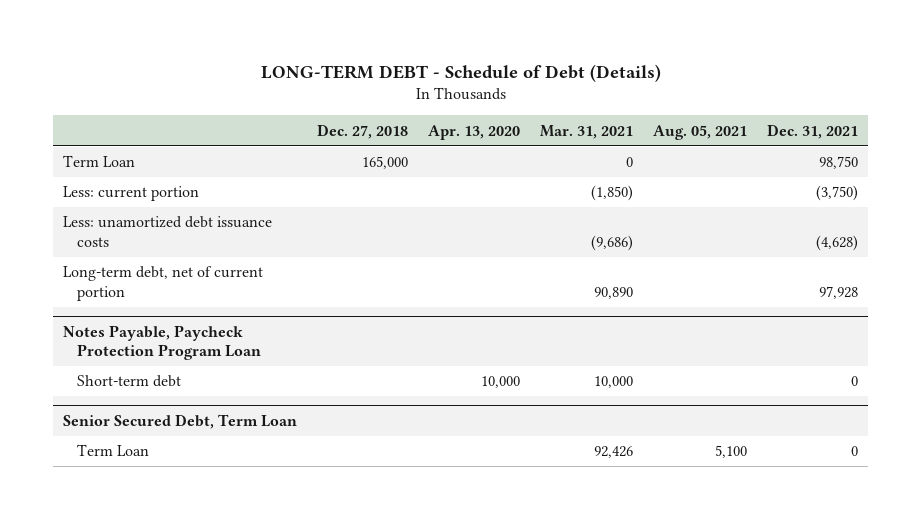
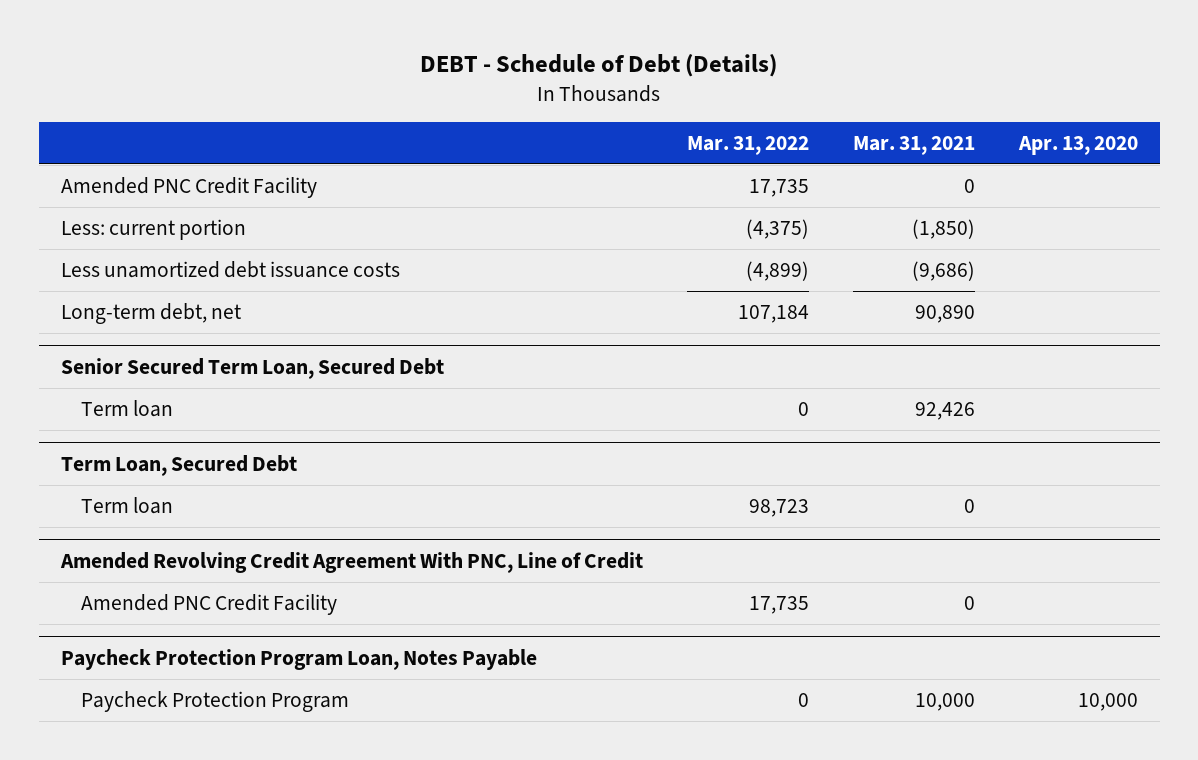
- LONG-TERM DEBT - Schedule of Debt (Details)
+ DEBT - Schedule of Debt (Details)
- | Dec. 27, 2018 | Apr. 13, 2020 | Mar. 31, 2021 | Aug. 05, 2021 | Dec. 31, 2021
+ | Mar. 31, 2022 | Mar. 31, 2021 | Apr. 13, 2020
- Term Loan | 165,000 | | 0 | | 98,750
+ Amended PNC Credit Facility | 17,735 | 0 |
- Less: unamortized debt issuance costs | | | (9,686) | | (4,628)
- Long-term debt, net of current portion | | | 90,890 | | 97,928
- Notes Payable, Paycheck Protection Program Loan
- Short-term debt | | 10,000 | 10,000 | | 0
- Senior Secured Debt, Term Loan
- Term Loan | | | 92,426 | 5,100 | 0
+ Less unamortized debt issuance costs | (4,899) | (9,686) |
+ Long-term debt, net | 107,184 | 90,890 |
+ Senior Secured Term Loan, Secured Debt
+ Term loan | 0 | 92,426 |
+ Term Loan, Secured Debt
+ Term loan | 98,723 | 0 |
+ Amended Revolving Credit Agreement With PNC, Line of Credit
+ Amended PNC Credit Facility | 17,735 | 0 |
+ Paycheck Protection Program Loan, Notes Payable
+ Paycheck Protection Program | 0 | 10,000 | 10,000

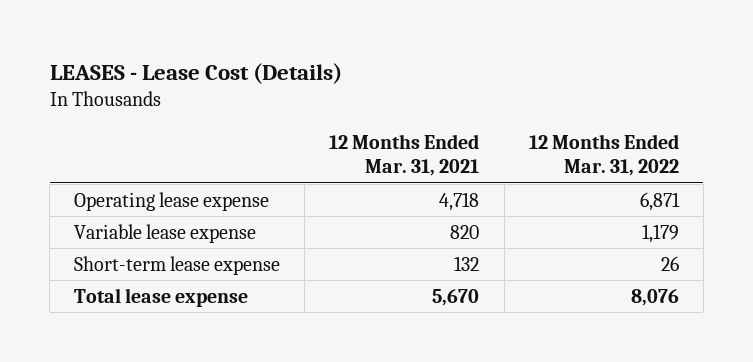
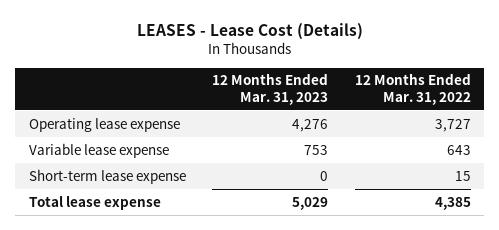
- | 12 Months Ended Mar. 31, 2021 | 12 Months Ended Mar. 31, 2022
+ | 12 Months Ended Mar. 31, 2023 | 12 Months Ended Mar. 31, 2022
- Operating lease expense | 4,718 | 6,871
- Variable lease expense | 820 | 1,179
- Short-term lease expense | 132 | 26
- Total lease expense | 5,670 | 8,076
+ Operating lease expense | 4,276 | 3,727
+ Variable lease expense | 753 | 643
+ Short-term lease expense | 0 | 15
+ Total lease expense | 5,029 | 4,385

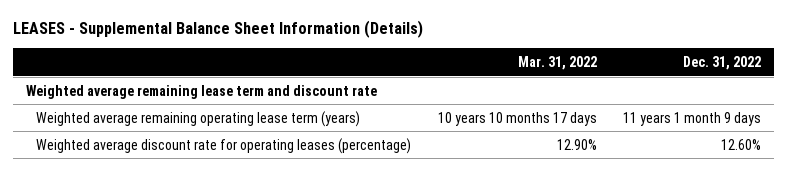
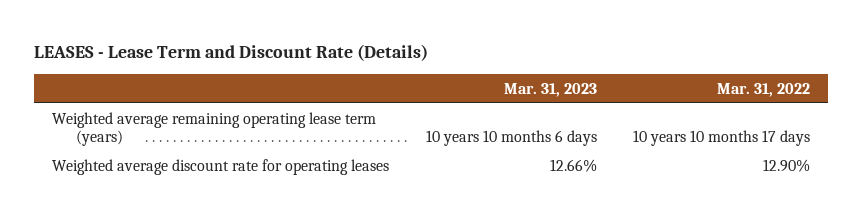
- LEASES - Supplemental Balance Sheet Information (Details)
+ LEASES - Lease Term and Discount Rate (Details)
- | Mar. 31, 2022 | Dec. 31, 2022
+ | Mar. 31, 2023 | Mar. 31, 2022
- Weighted average remaining lease term and discount rate
- Weighted average discount rate for operating leases (percentage) | 12.90% | 12.60%
+ Weighted average discount rate for operating leases | 12.66% | 12.90%

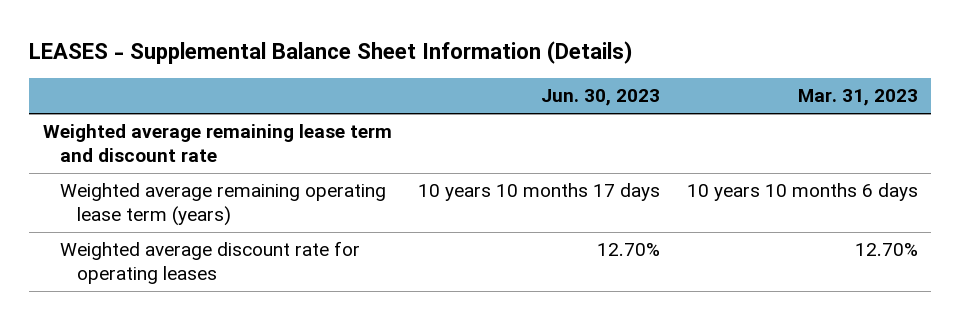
- LEASES - Lease Term and Discount Rate (Details)
+ LEASES - Supplemental Balance Sheet Information (Details)
- | Mar. 31, 2023 | Mar. 31, 2022
+ | Jun. 30, 2023 | Mar. 31, 2023
+ Weighted average remaining lease term and discount rate
- Weighted average discount rate for operating leases | 12.66% | 12.90%
+ Weighted average discount rate for operating leases | 12.70% | 12.70%

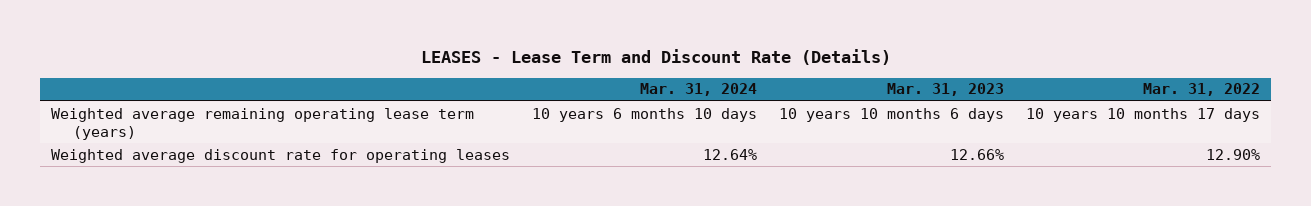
- LEASES - Supplemental Balance Sheet Information (Details)
+ LEASES - Lease Term and Discount Rate (Details)
- | Jun. 30, 2023 | Mar. 31, 2023
+ | Mar. 31, 2024 | Mar. 31, 2023 | Mar. 31, 2022
- Weighted average remaining lease term and discount rate
- Weighted average discount rate for operating leases | 12.70% | 12.70%
+ Weighted average discount rate for operating leases | 12.64% | 12.66% | 12.90%

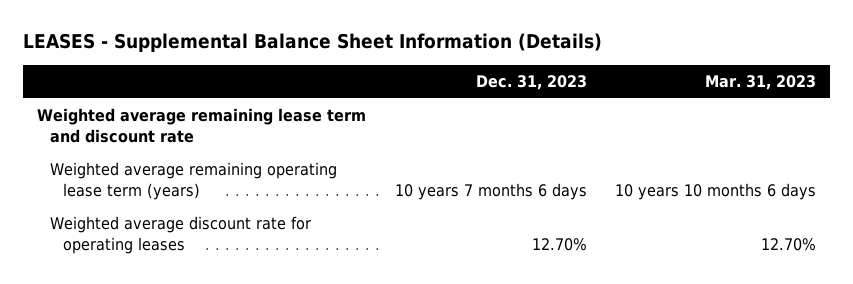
- LEASES - Lease Term and Discount Rate (Details)
+ LEASES - Supplemental Balance Sheet Information (Details)
- | Mar. 31, 2024 | Mar. 31, 2023 | Mar. 31, 2022
+ | Dec. 31, 2023 | Mar. 31, 2023
+ Weighted average remaining lease term and discount rate
- Weighted average discount rate for operating leases | 12.64% | 12.66% | 12.90%
+ Weighted average discount rate for operating leases | 12.70% | 12.70%

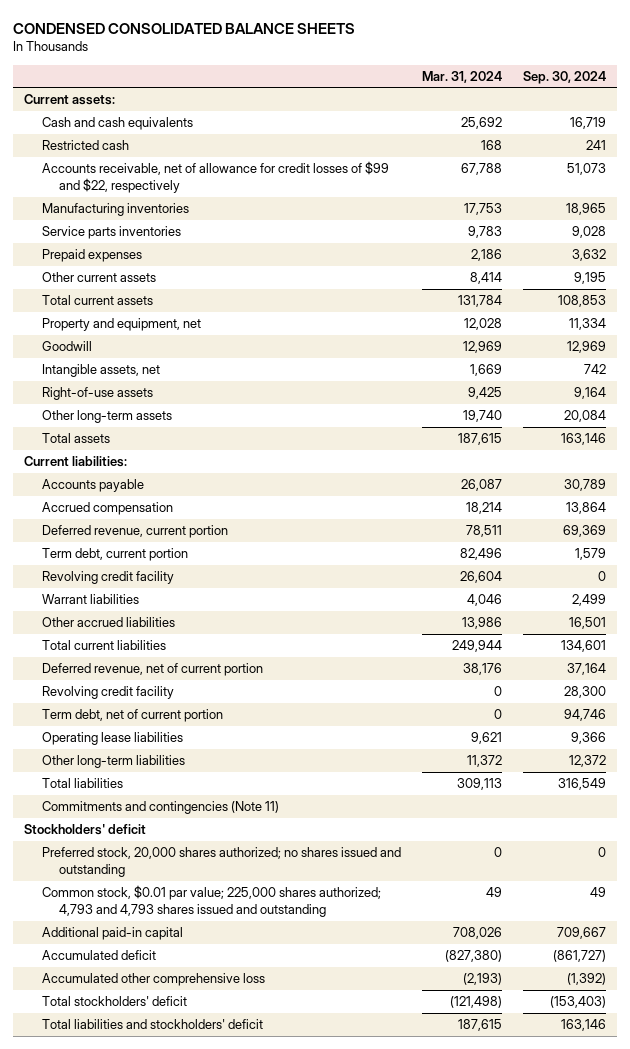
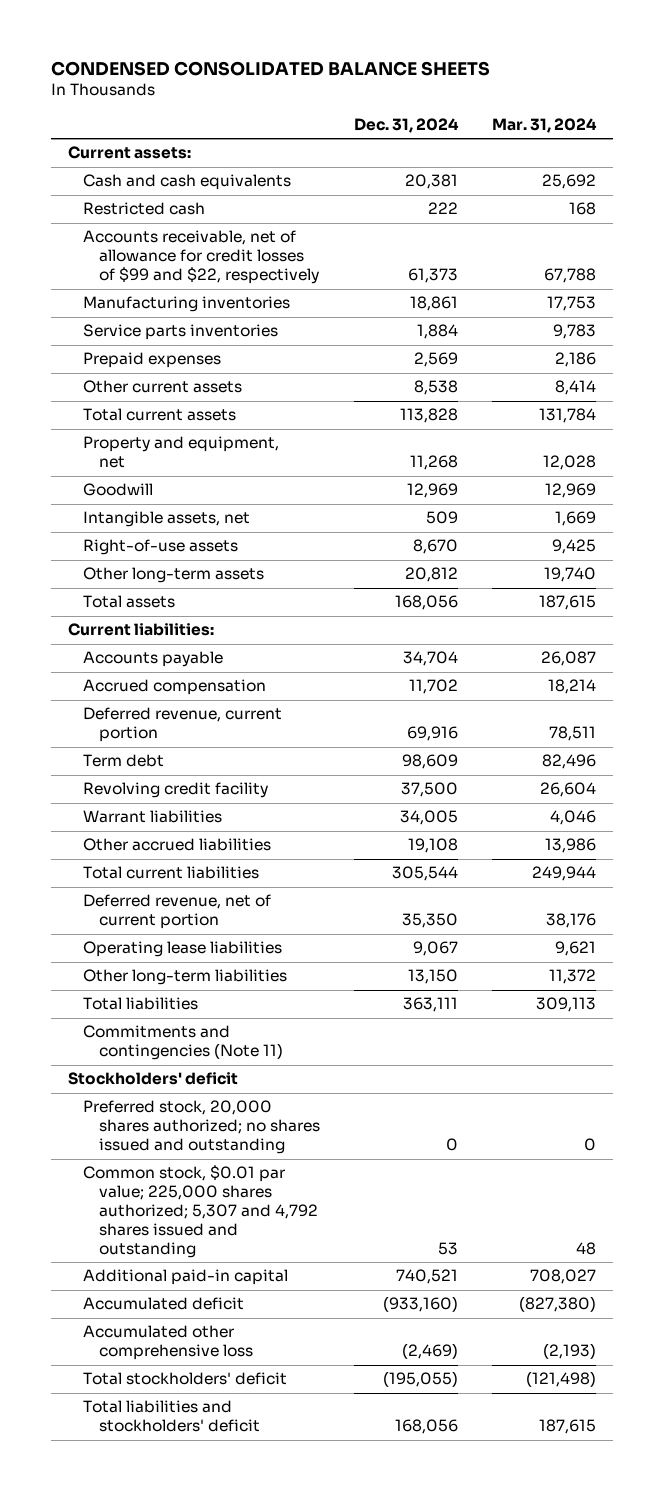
- | Mar. 31, 2024 | Sep. 30, 2024
+ | Dec. 31, 2024 | Mar. 31, 2024
- Term debt, current portion | 82,496 | 1,579
+ Term debt | 98,609 | 82,496
- Revolving credit facility | 0 | 28,300
- Term debt, net of current portion | 0 | 94,746
- Common stock, $0.01 par value; 225,000 shares authorized; 4,793 and 4,793 shares issued and outstanding | 49 | 49
- Additional paid-in capital | 708,026 | 709,667
+ Common stock, $0.01 par value; 225,000 shares authorized; 5,307 and 4,792 shares issued and outstanding | 53 | 48
+ Additional paid-in capital | 740,521 | 708,027

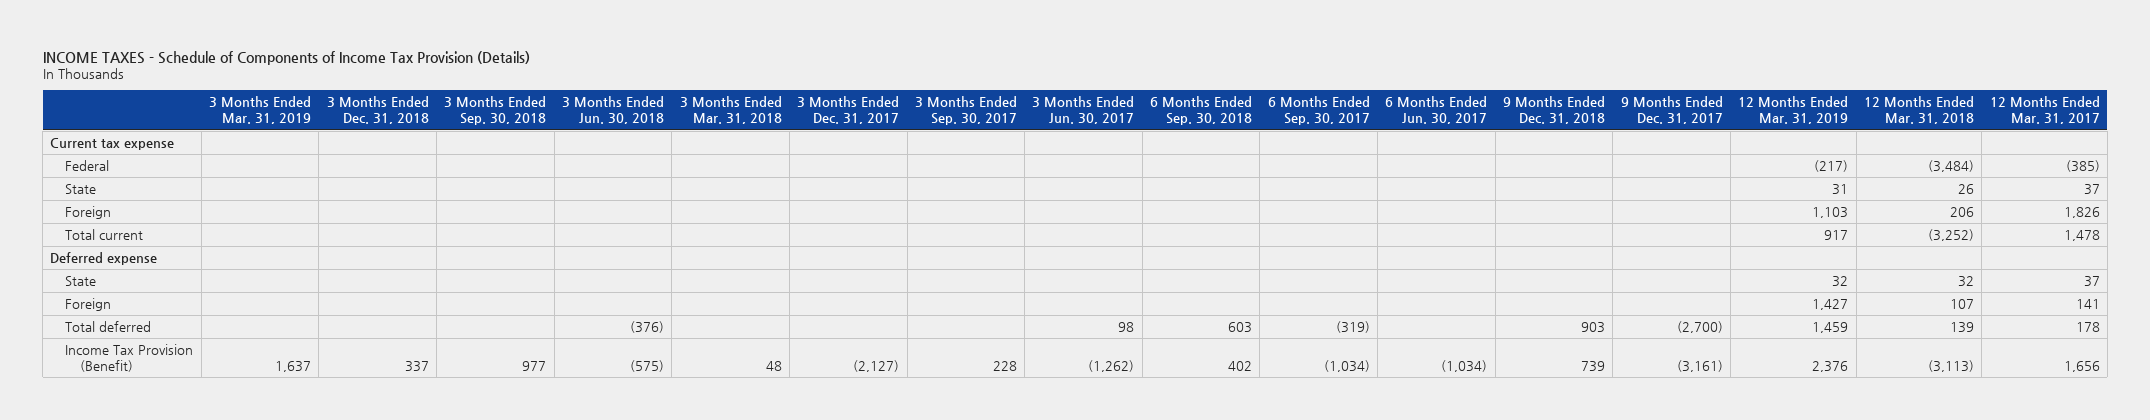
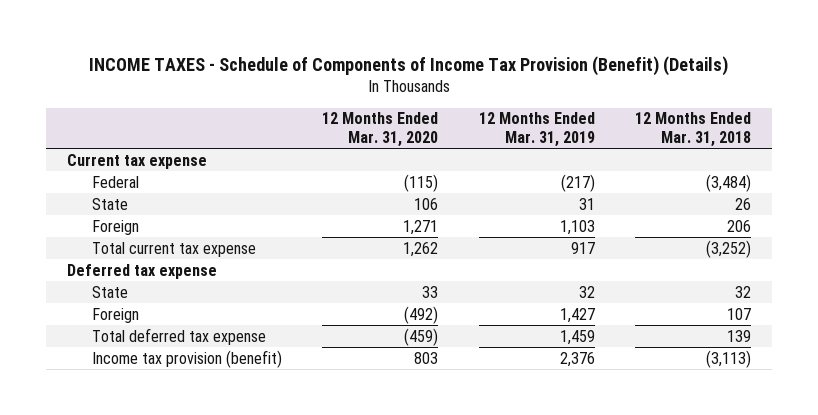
- INCOME TAXES - Schedule of Components of Income Tax Provision (Details)
+ INCOME TAXES - Schedule of Components of Income Tax Provision (Benefit) (Details)
- | 3 Months Ended Mar. 31, 2019 | 3 Months Ended Dec. 31, 2018 | 3 Months Ended Sep. 30, 2018 | 3 Months Ended Jun. 30, 2018 | 3 Months Ended Mar. 31, 2018 | 3 Months Ended Dec. 31, 2017 | 3 Months Ended Sep. 30, 2017 | 3 Months Ended Jun. 30, 2017 | 6 Months Ended Sep. 30, 2018 | 6 Months Ended Sep. 30, 2017 | 6 Months Ended Jun. 30, 2017 | 9 Months Ended Dec. 31, 2018 | 9 Months Ended Dec. 31, 2017 | 12 Months Ended Mar. 31, 2019 | 12 Months Ended Mar. 31, 2018 | 12 Months Ended Mar. 31, 2017
+ | 12 Months Ended Mar. 31, 2020 | 12 Months Ended Mar. 31, 2019 | 12 Months Ended Mar. 31, 2018
- Total current | | | | | | | | | | | | | | 917 | (3,252) | 1,478
- Deferred expense
+ Total current tax expense | 1,262 | 917 | (3,252)
+ Deferred tax expense
- Total deferred | | | | (376) | | | | 98 | 603 | (319) | | 903 | (2,700) | 1,459 | 139 | 178
- Income Tax Provision (Benefit) | 1,637 | 337 | 977 | (575) | 48 | (2,127) | 228 | (1,262) | 402 | (1,034) | (1,034) | 739 | (3,161) | 2,376 | (3,113) | 1,656
+ Total deferred tax expense | (459) | 1,459 | 139
+ Income tax provision (benefit) | 803 | 2,376 | (3,113)

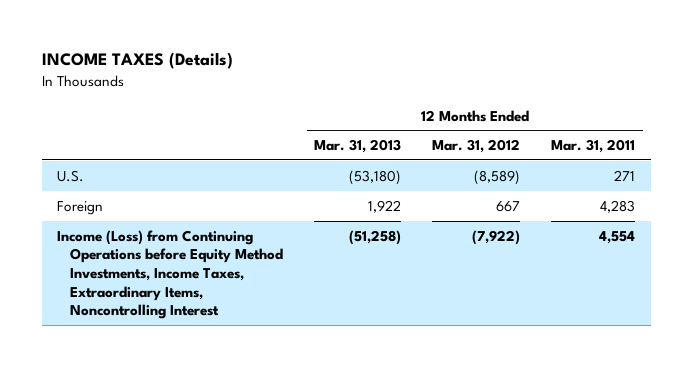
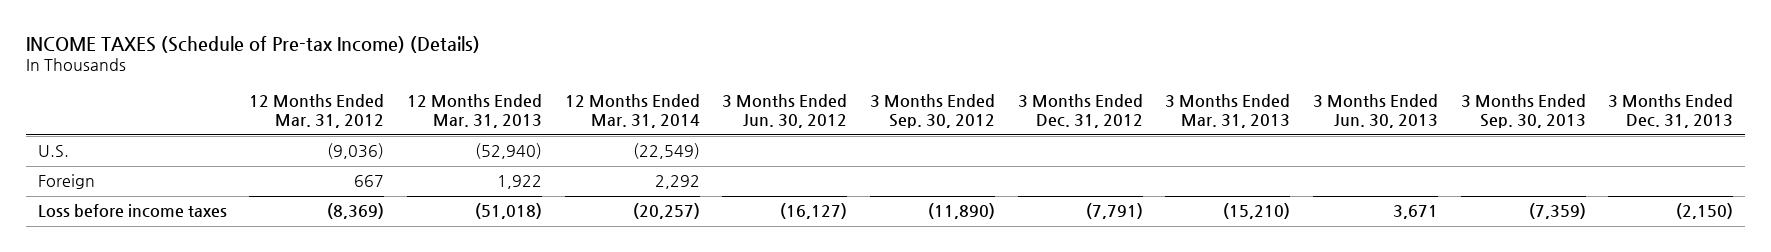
- INCOME TAXES (Details)
+ INCOME TAXES (Schedule of Pre-tax Income) (Details)
- | 12 Months Ended Mar. 31, 2013 | 12 Months Ended Mar. 31, 2012 | 12 Months Ended Mar. 31, 2011
+ | 12 Months Ended Mar. 31, 2012 | 12 Months Ended Mar. 31, 2013 | 12 Months Ended Mar. 31, 2014 | 3 Months Ended Jun. 30, 2012 | 3 Months Ended Sep. 30, 2012 | 3 Months Ended Dec. 31, 2012 | 3 Months Ended Mar. 31, 2013 | 3 Months Ended Jun. 30, 2013 | 3 Months Ended Sep. 30, 2013 | 3 Months Ended Dec. 31, 2013
- U.S. | (53,180) | (8,589) | 271
+ U.S. | (9,036) | (52,940) | (22,549) | | | | | | |
- Income (Loss) from Continuing Operations before Equity Method Investments, Income Taxes, Extraordinary Items, Noncontrolling Interest | (51,258) | (7,922) | 4,554
+ Loss before income taxes | (8,369) | (51,018) | (20,257) | (16,127) | (11,890) | (7,791) | (15,210) | 3,671 | (7,359) | (2,150)

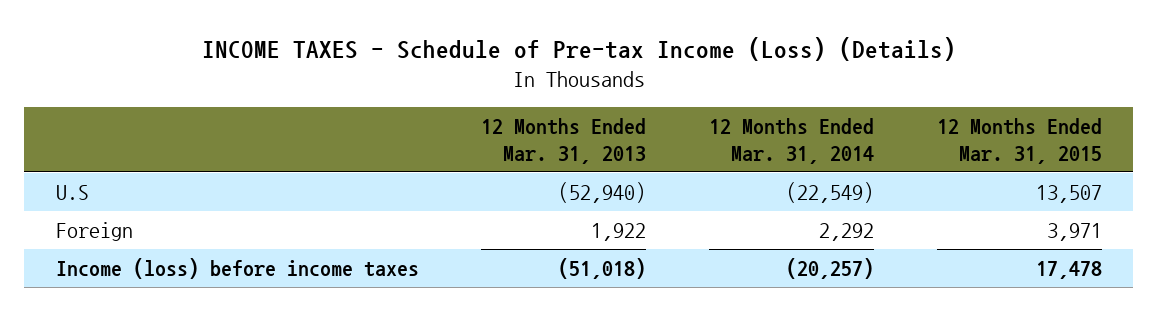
- INCOME TAXES (Schedule of Pre-tax Income) (Details)
+ INCOME TAXES - Schedule of Pre-tax Income (Loss) (Details)
- | 12 Months Ended Mar. 31, 2012 | 12 Months Ended Mar. 31, 2013 | 12 Months Ended Mar. 31, 2014 | 3 Months Ended Jun. 30, 2012 | 3 Months Ended Sep. 30, 2012 | 3 Months Ended Dec. 31, 2012 | 3 Months Ended Mar. 31, 2013 | 3 Months Ended Jun. 30, 2013 | 3 Months Ended Sep. 30, 2013 | 3 Months Ended Dec. 31, 2013
+ | 12 Months Ended Mar. 31, 2013 | 12 Months Ended Mar. 31, 2014 | 12 Months Ended Mar. 31, 2015
- U.S. | (9,036) | (52,940) | (22,549) | | | | | | |
+ U.S | (52,940) | (22,549) | 13,507
- Loss before income taxes | (8,369) | (51,018) | (20,257) | (16,127) | (11,890) | (7,791) | (15,210) | 3,671 | (7,359) | (2,150)
+ Income (loss) before income taxes | (51,018) | (20,257) | 17,478

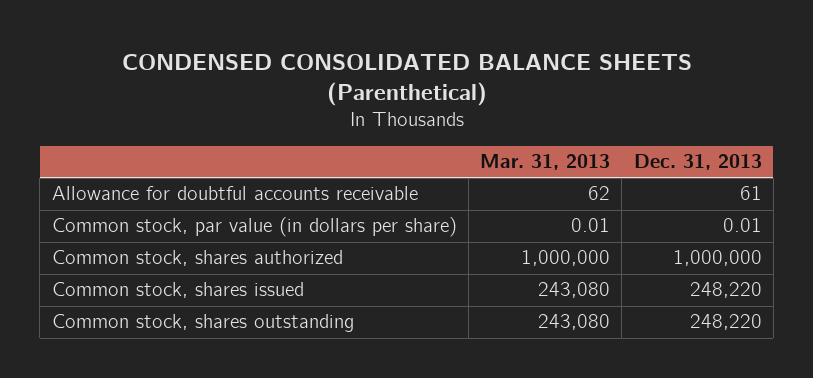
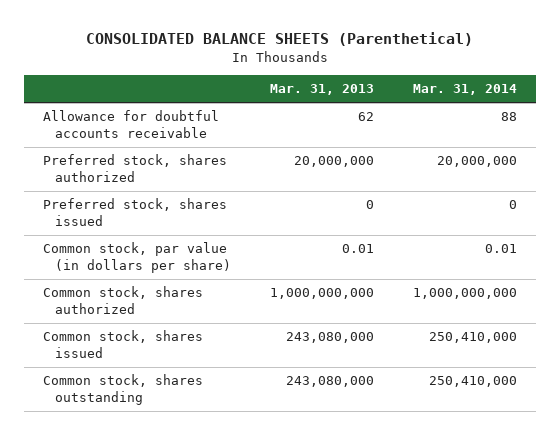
- CONDENSED CONSOLIDATED BALANCE SHEETS (Parenthetical)
+ CONSOLIDATED BALANCE SHEETS (Parenthetical)
- | Mar. 31, 2013 | Dec. 31, 2013
+ | Mar. 31, 2013 | Mar. 31, 2014
+ Preferred stock, shares authorized | 20,000,000 | 20,000,000
+ Preferred stock, shares issued | 0 | 0
- Common stock, shares authorized | 1,000,000 | 1,000,000
- Common stock, shares issued | 243,080 | 248,220
- Common stock, shares outstanding | 243,080 | 248,220
+ Common stock, shares authorized | 1,000,000,000 | 1,000,000,000
+ Common stock, shares issued | 243,080,000 | 250,410,000
+ Common stock, shares outstanding | 243,080,000 | 250,410,000

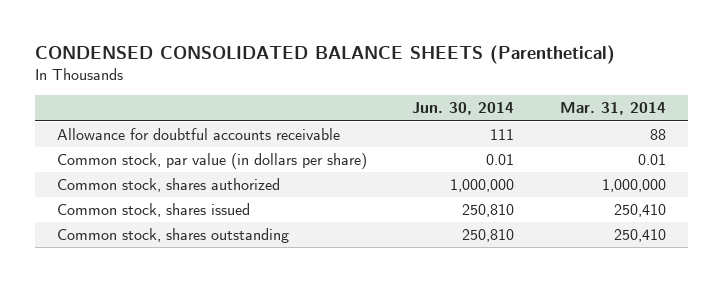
- CONSOLIDATED BALANCE SHEETS (Parenthetical)
+ CONDENSED CONSOLIDATED BALANCE SHEETS (Parenthetical)
- | Mar. 31, 2013 | Mar. 31, 2014
+ | Jun. 30, 2014 | Mar. 31, 2014
- Preferred stock, shares authorized | 20,000,000 | 20,000,000
- Preferred stock, shares issued | 0 | 0
- Common stock, shares authorized | 1,000,000,000 | 1,000,000,000
- Common stock, shares issued | 243,080,000 | 250,410,000
- Common stock, shares outstanding | 243,080,000 | 250,410,000
+ Common stock, shares authorized | 1,000,000 | 1,000,000
+ Common stock, shares issued | 250,810 | 250,410
+ Common stock, shares outstanding | 250,810 | 250,410

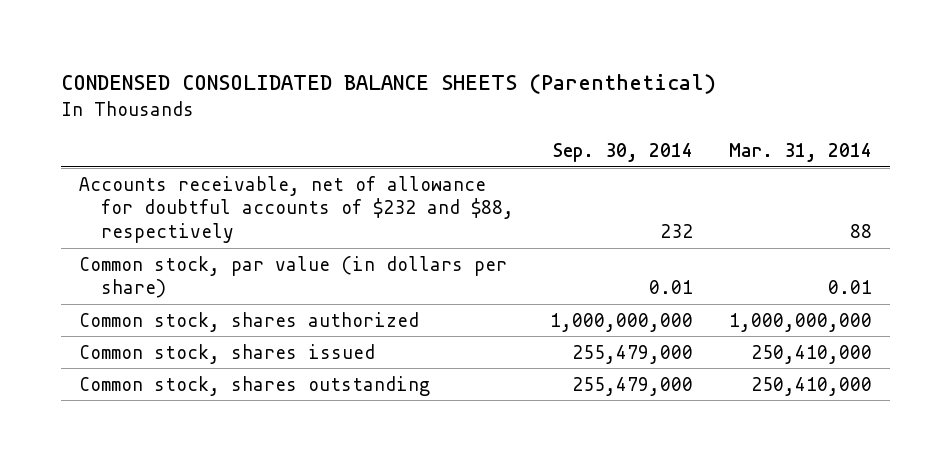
- | Jun. 30, 2014 | Mar. 31, 2014
+ | Sep. 30, 2014 | Mar. 31, 2014
- Allowance for doubtful accounts receivable | 111 | 88
+ Accounts receivable, net of allowance for doubtful accounts of $232 and $88, respectively | 232 | 88
- Common stock, shares authorized | 1,000,000 | 1,000,000
- Common stock, shares issued | 250,810 | 250,410
- Common stock, shares outstanding | 250,810 | 250,410
+ Common stock, shares authorized | 1,000,000,000 | 1,000,000,000
+ Common stock, shares issued | 255,479,000 | 250,410,000
+ Common stock, shares outstanding | 255,479,000 | 250,410,000

